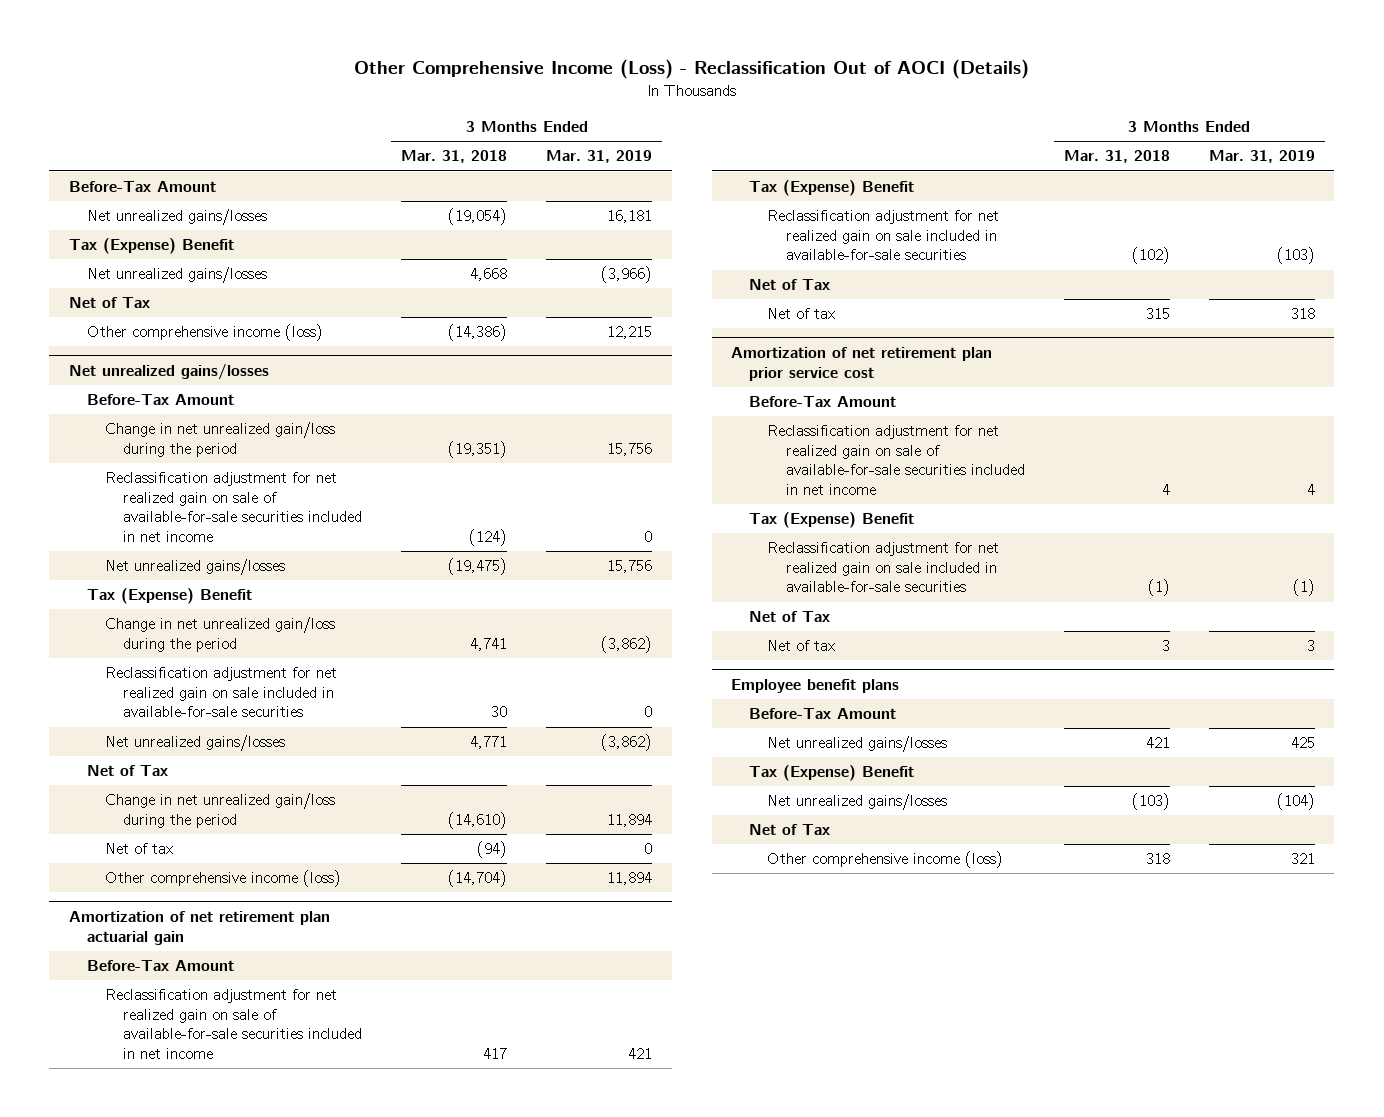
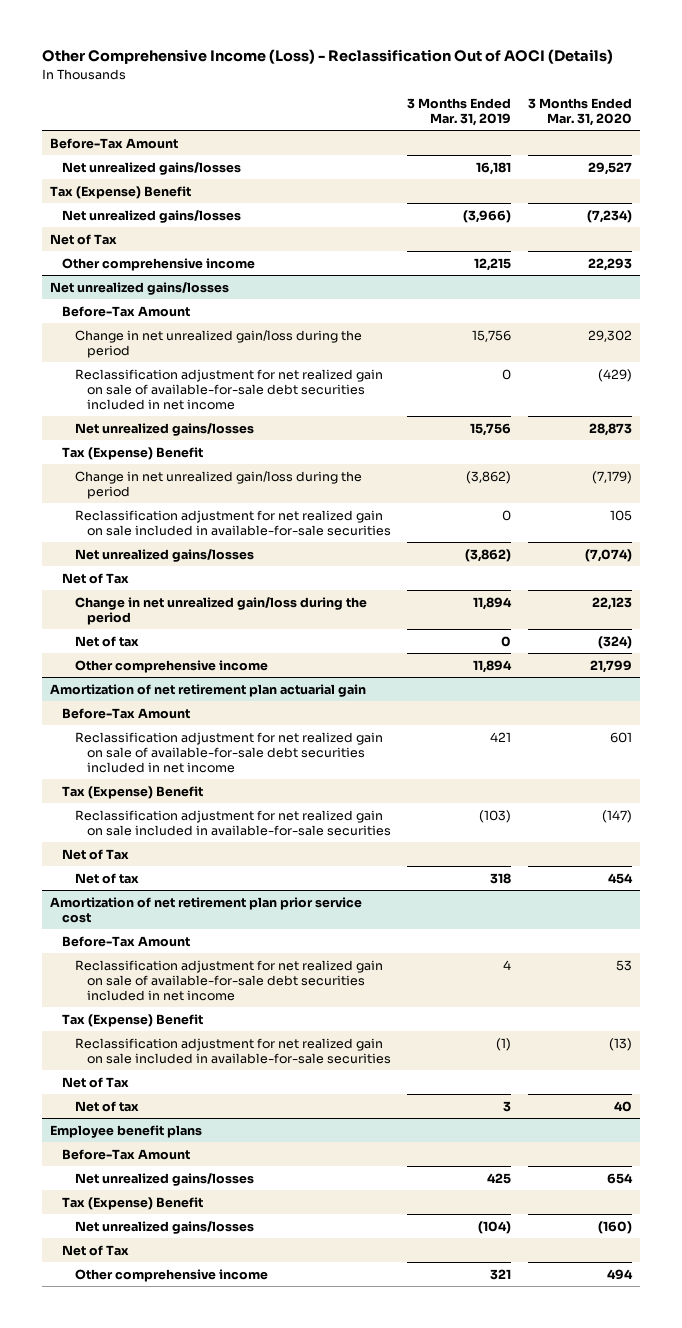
- | 3 Months Ended Mar. 31, 2018 | 3 Months Ended Mar. 31, 2019
+ | 3 Months Ended Mar. 31, 2019 | 3 Months Ended Mar. 31, 2020
- Other comprehensive income (loss) | (14,386) | 12,215
+ Other comprehensive income | 12,215 | 22,293
@ Net unrealized gains/losses
- Reclassification adjustment for net realized gain on sale of available-for-sale securities included in net income | (124) | 0
+ Reclassification adjustment for net realized gain on sale of available-for-sale debt securities included in net income | 0 | (429)
- Other comprehensive income (loss) | (14,704) | 11,894
+ Other comprehensive income | 11,894 | 21,799
@ Amortization of net retirement plan actuarial gain
- Reclassification adjustment for net realized gain on sale of available-for-sale securities included in net income | 417 | 421
+ Reclassification adjustment for net realized gain on sale of available-for-sale debt securities included in net income | 421 | 601
@ Amortization of net retirement plan prior service cost
- Reclassification adjustment for net realized gain on sale of available-for-sale securities included in net income | 4 | 4
+ Reclassification adjustment for net realized gain on sale of available-for-sale debt securities included in net income | 4 | 53
@ Employee benefit plans
- Other comprehensive income (loss) | 318 | 321
+ Other comprehensive income | 321 | 494

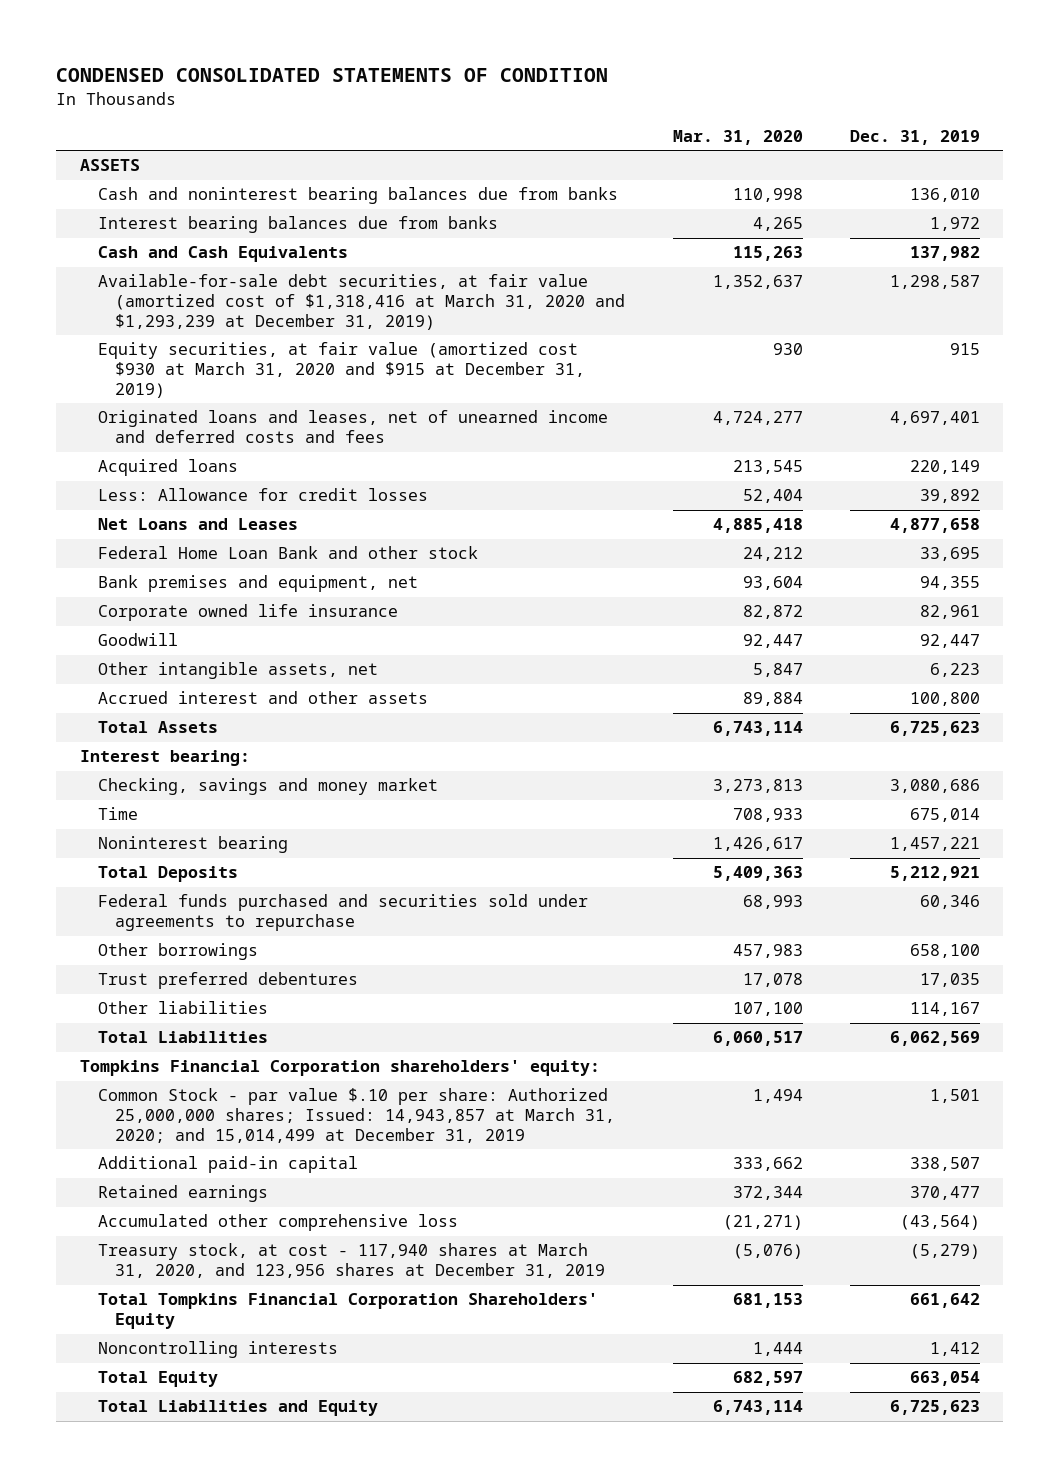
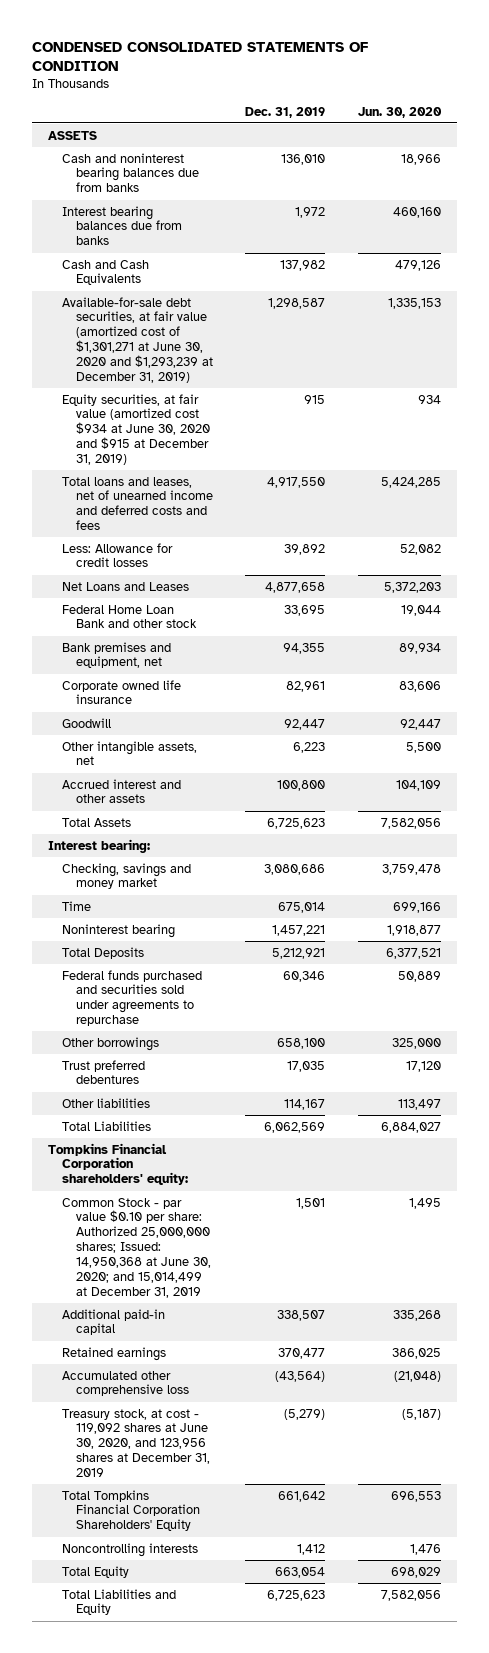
- | Mar. 31, 2020 | Dec. 31, 2019
+ | Dec. 31, 2019 | Jun. 30, 2020
- Available-for-sale debt securities, at fair value (amortized cost of $1,318,416 at March 31, 2020 and $1,293,239 at December 31, 2019) | 1,352,637 | 1,298,587
- Equity securities, at fair value (amortized cost $930 at March 31, 2020 and $915 at December 31, 2019) | 930 | 915
- Originated loans and leases, net of unearned income and deferred costs and fees | 4,724,277 | 4,697,401
- Acquired loans | 213,545 | 220,149
+ Available-for-sale debt securities, at fair value (amortized cost of $1,301,271 at June 30, 2020 and $1,293,239 at December 31, 2019) | 1,298,587 | 1,335,153
+ Equity securities, at fair value (amortized cost $934 at June 30, 2020 and $915 at December 31, 2019) | 915 | 934
+ Total loans and leases, net of unearned income and deferred costs and fees | 4,917,550 | 5,424,285
- Common Stock - par value $.10 per share: Authorized 25,000,000 shares; Issued: 14,943,857 at March 31, 2020; and 15,014,499 at December 31, 2019 | 1,494 | 1,501
+ Common Stock - par value $0.10 per share: Authorized 25,000,000 shares; Issued: 14,950,368 at June 30, 2020; and 15,014,499 at December 31, 2019 | 1,501 | 1,495
- Treasury stock, at cost - 117,940 shares at March 31, 2020, and 123,956 shares at December 31, 2019 | (5,076) | (5,279)
+ Treasury stock, at cost - 119,092 shares at June 30, 2020, and 123,956 shares at December 31, 2019 | (5,279) | (5,187)

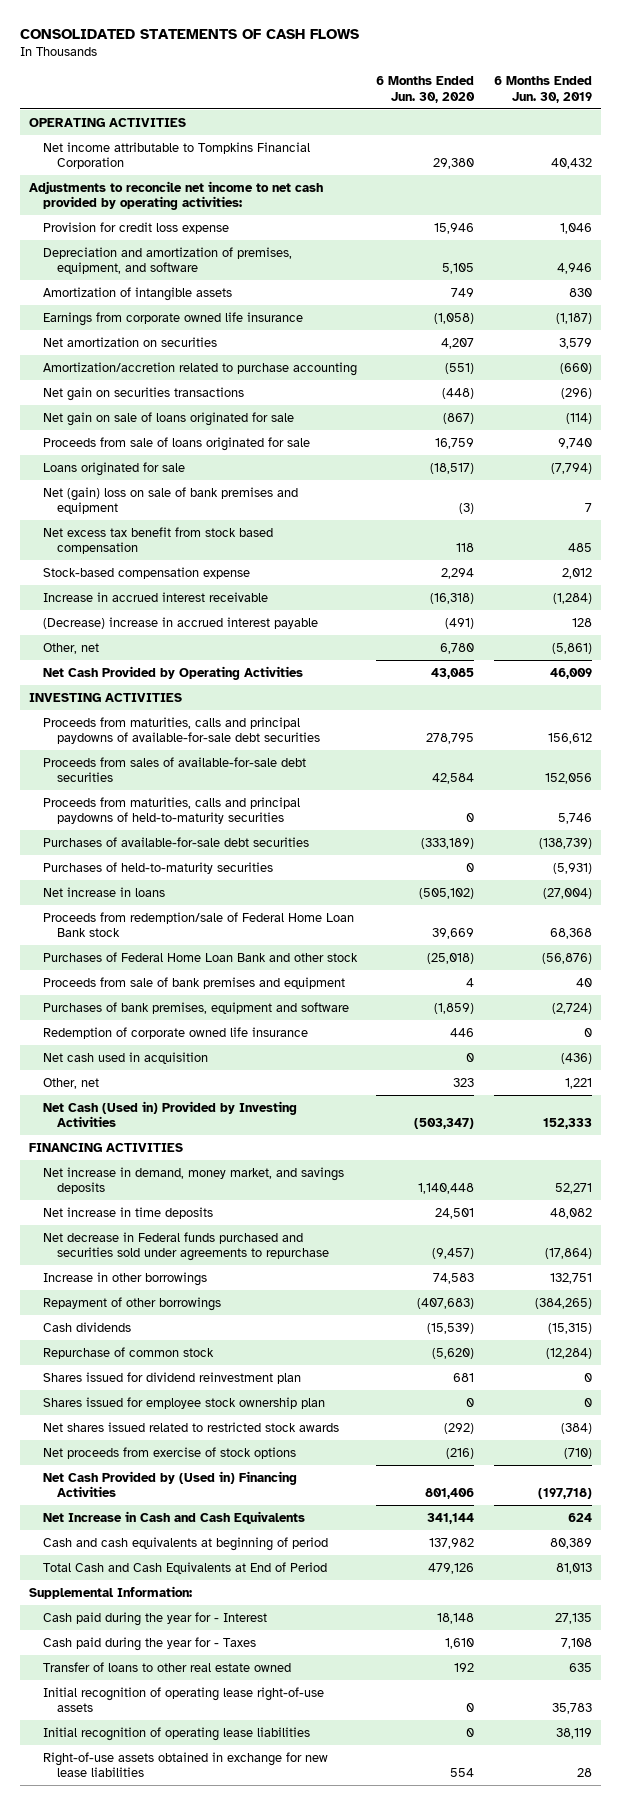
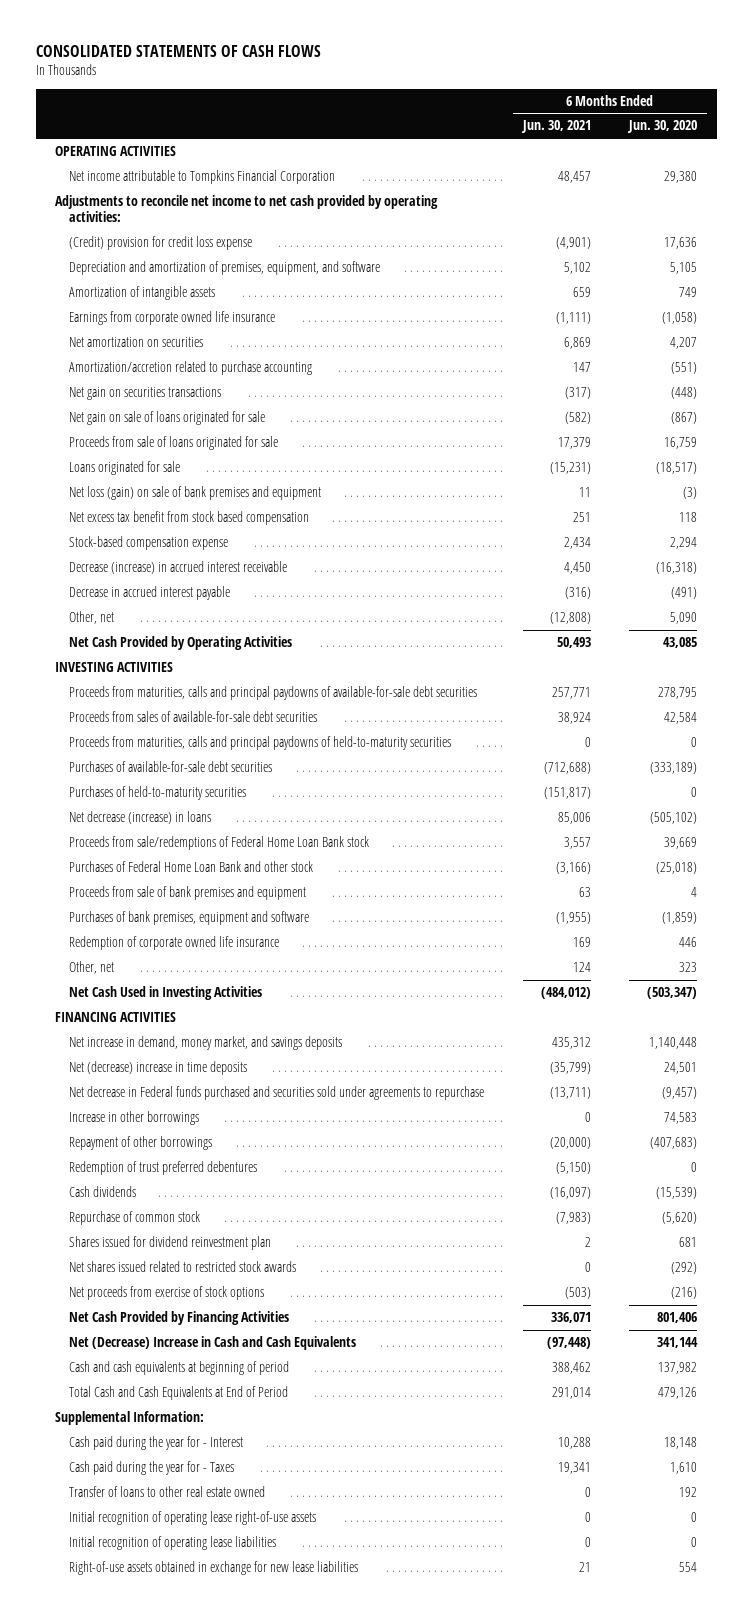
- | 6 Months Ended Jun. 30, 2020 | 6 Months Ended Jun. 30, 2019
+ | 6 Months Ended Jun. 30, 2021 | 6 Months Ended Jun. 30, 2020
- Provision for credit loss expense | 15,946 | 1,046
+ (Credit) provision for credit loss expense | (4,901) | 17,636
- Net (gain) loss on sale of bank premises and equipment | (3) | 7
+ Net loss (gain) on sale of bank premises and equipment | 11 | (3)
- Increase in accrued interest receivable | (16,318) | (1,284)
- (Decrease) increase in accrued interest payable | (491) | 128
- Other, net | 6,780 | (5,861)
+ Decrease (increase) in accrued interest receivable | 4,450 | (16,318)
+ Decrease in accrued interest payable | (316) | (491)
+ Other, net | (12,808) | 5,090
- Net increase in loans | (505,102) | (27,004)
- Proceeds from redemption/sale of Federal Home Loan Bank stock | 39,669 | 68,368
+ Net decrease (increase) in loans | 85,006 | (505,102)
+ Proceeds from sale/redemptions of Federal Home Loan Bank stock | 3,557 | 39,669
- Net cash used in acquisition | 0 | (436)
- Net Cash (Used in) Provided by Investing Activities | (503,347) | 152,333
+ Net Cash Used in Investing Activities | (484,012) | (503,347)
- Net increase in time deposits | 24,501 | 48,082
+ Net (decrease) increase in time deposits | (35,799) | 24,501
+ Redemption of trust preferred debentures | (5,150) | 0
- Shares issued for employee stock ownership plan | 0 | 0
- Net Cash Provided by (Used in) Financing Activities | 801,406 | (197,718)
- Net Increase in Cash and Cash Equivalents | 341,144 | 624
+ Net Cash Provided by Financing Activities | 336,071 | 801,406
+ Net (Decrease) Increase in Cash and Cash Equivalents | (97,448) | 341,144

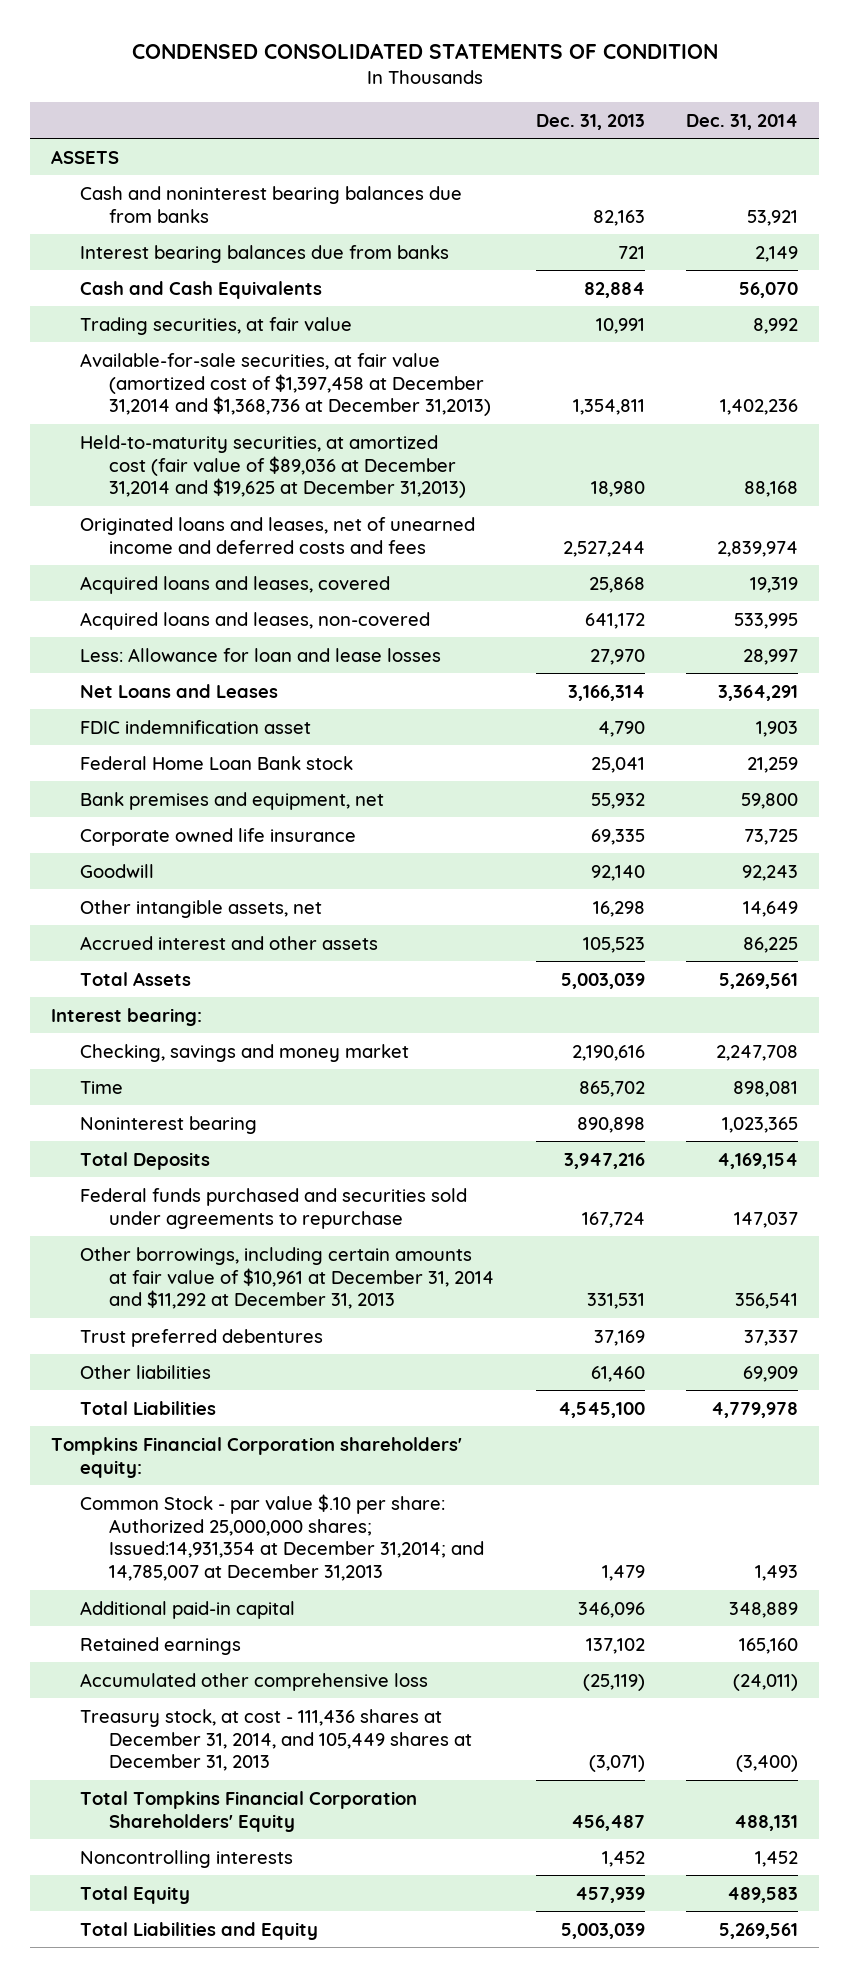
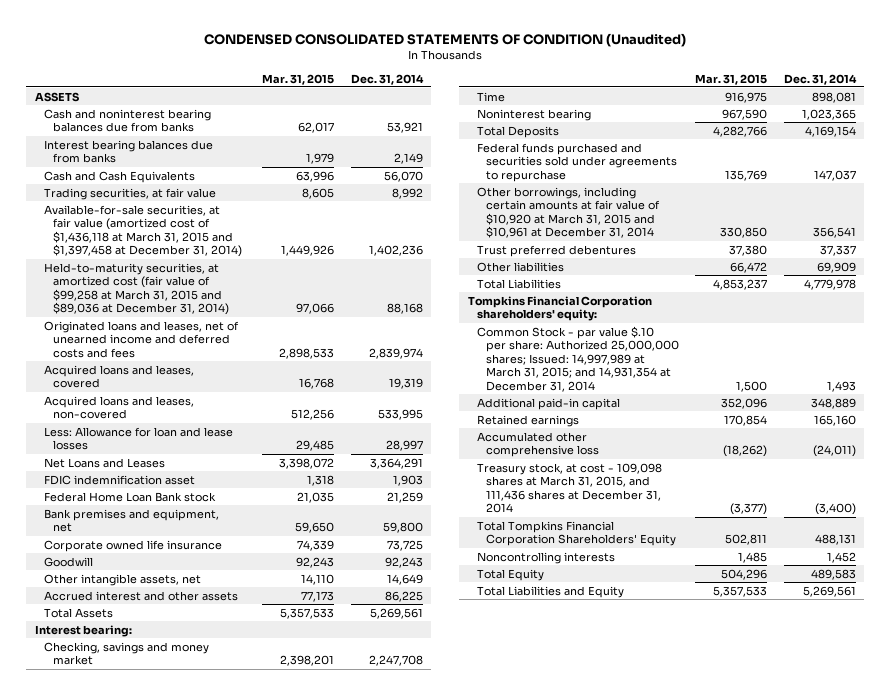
- CONDENSED CONSOLIDATED STATEMENTS OF CONDITION
+ CONDENSED CONSOLIDATED STATEMENTS OF CONDITION (Unaudited)
- | Dec. 31, 2013 | Dec. 31, 2014
+ | Mar. 31, 2015 | Dec. 31, 2014
- Available-for-sale securities, at fair value (amortized cost of $1,397,458 at December 31,2014 and $1,368,736 at December 31,2013) | 1,354,811 | 1,402,236
- Held-to-maturity securities, at amortized cost (fair value of $89,036 at December 31,2014 and $19,625 at December 31,2013) | 18,980 | 88,168
+ Available-for-sale securities, at fair value (amortized cost of $1,436,118 at March 31, 2015 and $1,397,458 at December 31, 2014) | 1,449,926 | 1,402,236
+ Held-to-maturity securities, at amortized cost (fair value of $99,258 at March 31, 2015 and $89,036 at December 31, 2014) | 97,066 | 88,168
- Other borrowings, including certain amounts at fair value of $10,961 at December 31, 2014 and $11,292 at December 31, 2013 | 331,531 | 356,541
+ Other borrowings, including certain amounts at fair value of $10,920 at March 31, 2015 and $10,961 at December 31, 2014 | 330,850 | 356,541
- Common Stock - par value $.10 per share: Authorized 25,000,000 shares; Issued:14,931,354 at December 31,2014; and 14,785,007 at December 31,2013 | 1,479 | 1,493
+ Common Stock - par value $.10 per share: Authorized 25,000,000 shares; Issued: 14,997,989 at March 31, 2015; and 14,931,354 at December 31, 2014 | 1,500 | 1,493
- Treasury stock, at cost - 111,436 shares at December 31, 2014, and 105,449 shares at December 31, 2013 | (3,071) | (3,400)
+ Treasury stock, at cost - 109,098 shares at March 31, 2015, and 111,436 shares at December 31, 2014 | (3,377) | (3,400)

